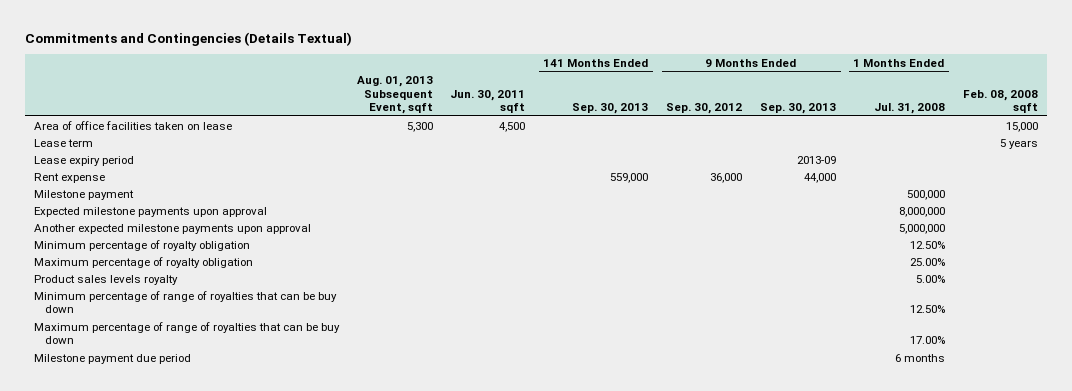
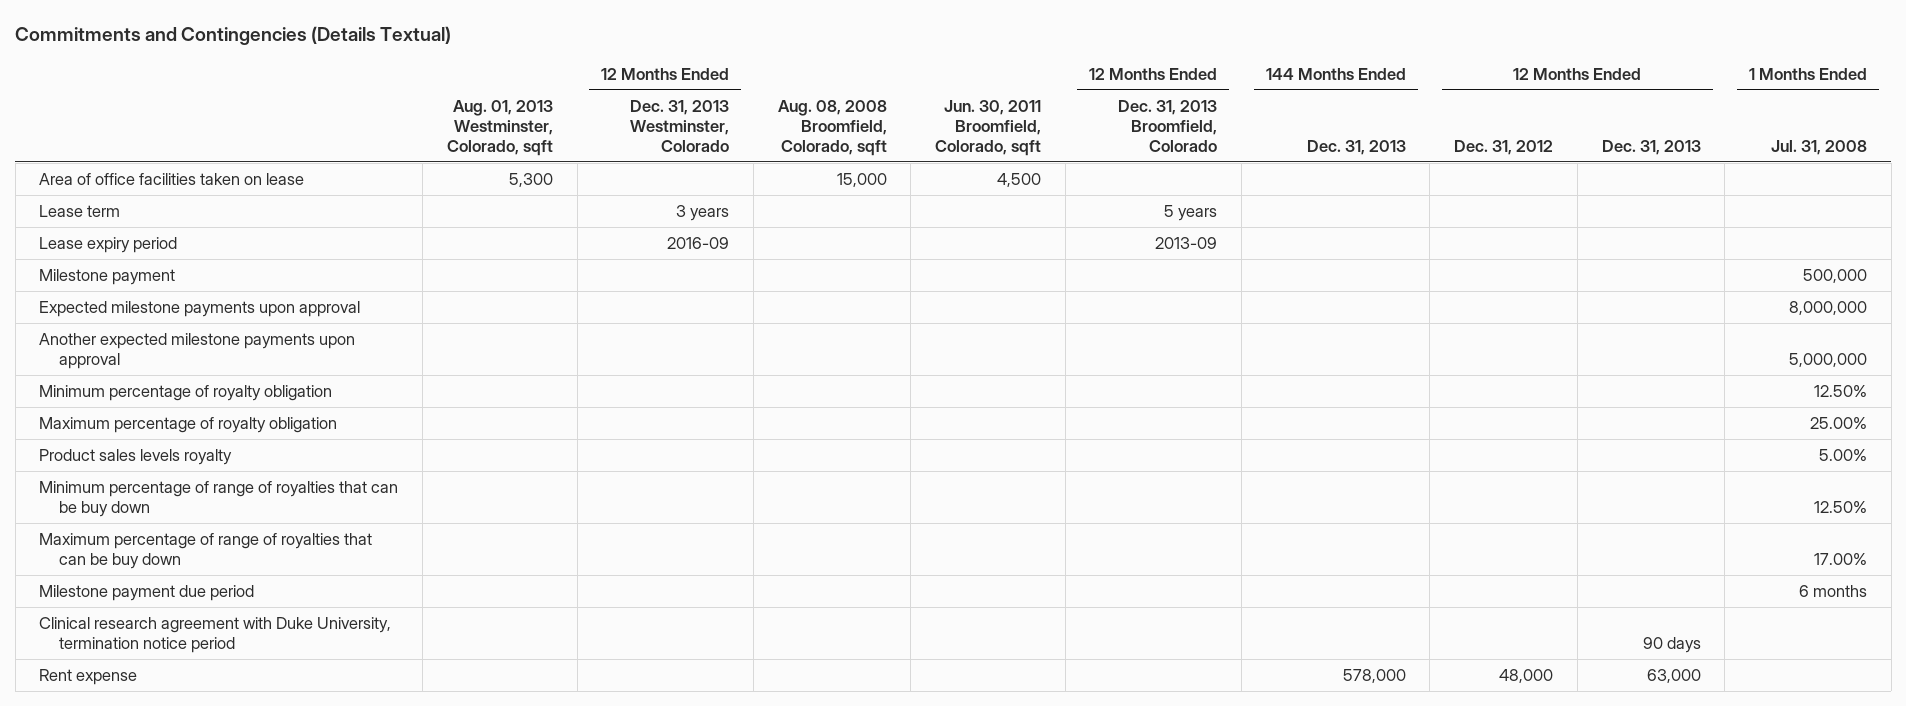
- | Aug. 01, 2013 Subsequent Event, sqft | Jun. 30, 2011 sqft | 141 Months Ended Sep. 30, 2013 | 9 Months Ended Sep. 30, 2012 | 9 Months Ended Sep. 30, 2013 | 1 Months Ended Jul. 31, 2008 | Feb. 08, 2008 sqft
+ | Aug. 01, 2013 Westminster, Colorado, sqft | 12 Months Ended Dec. 31, 2013 Westminster, Colorado | Aug. 08, 2008 Broomfield, Colorado, sqft | Jun. 30, 2011 Broomfield, Colorado, sqft | 12 Months Ended Dec. 31, 2013 Broomfield, Colorado | 144 Months Ended Dec. 31, 2013 | 12 Months Ended Dec. 31, 2012 | 12 Months Ended Dec. 31, 2013 | 1 Months Ended Jul. 31, 2008
+ Clinical research agreement with Duke University, termination notice period | | | | | | | | 90 days |
moved down: Rent expense | | | | | | 578,000 | 48,000 | 63,000 |

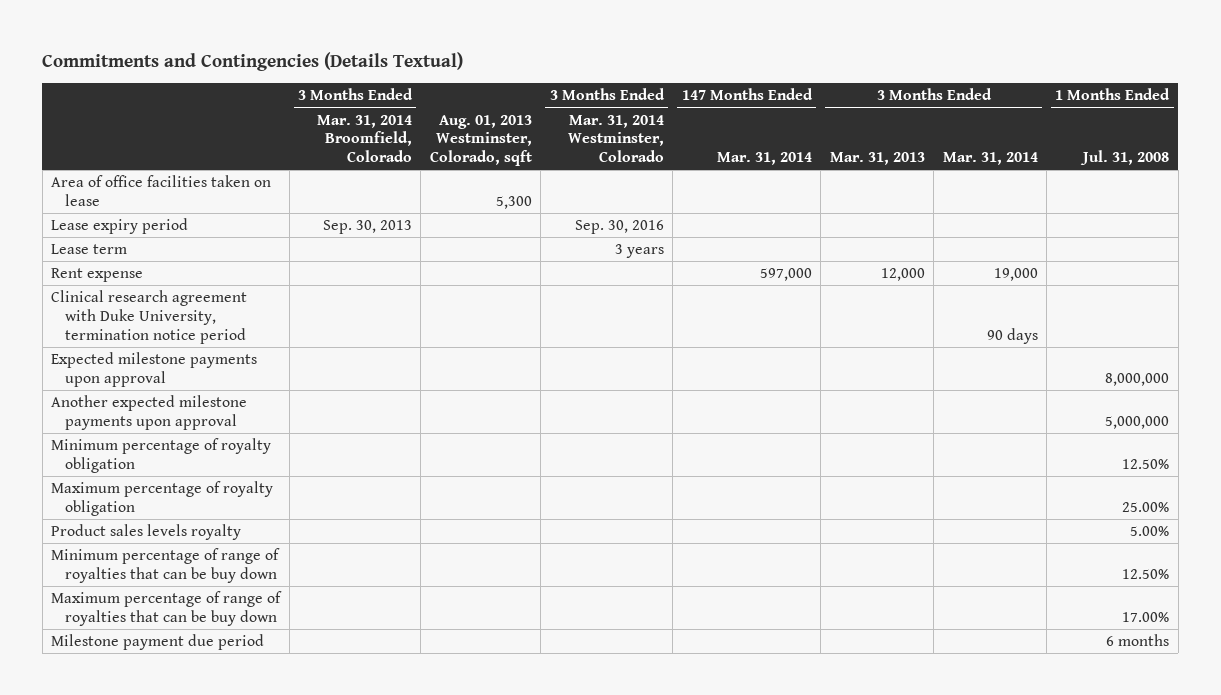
- | Aug. 01, 2013 Westminster, Colorado, sqft | 12 Months Ended Dec. 31, 2013 Westminster, Colorado | Aug. 08, 2008 Broomfield, Colorado, sqft | Jun. 30, 2011 Broomfield, Colorado, sqft | 12 Months Ended Dec. 31, 2013 Broomfield, Colorado | 144 Months Ended Dec. 31, 2013 | 12 Months Ended Dec. 31, 2012 | 12 Months Ended Dec. 31, 2013 | 1 Months Ended Jul. 31, 2008
+ | 3 Months Ended Mar. 31, 2014 Broomfield, Colorado | Aug. 01, 2013 Westminster, Colorado, sqft | 3 Months Ended Mar. 31, 2014 Westminster, Colorado | 147 Months Ended Mar. 31, 2014 | 3 Months Ended Mar. 31, 2013 | 3 Months Ended Mar. 31, 2014 | 1 Months Ended Jul. 31, 2008
- Milestone payment | | | | | | | | | 500,000
moved down: Lease term | | | 3 years | | | |
moved up: Rent expense | | | | 597,000 | 12,000 | 19,000 |
moved up: Clinical research agreement with Duke University, termination notice period | | | | | | 90 days |

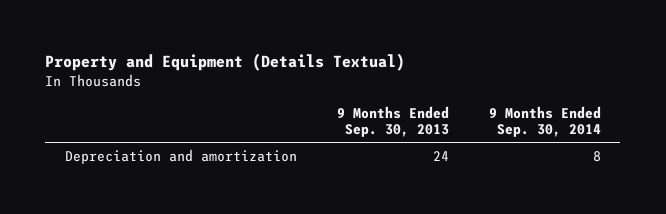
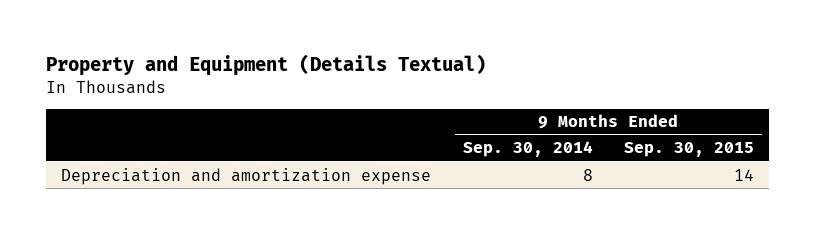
- | 9 Months Ended Sep. 30, 2013 | 9 Months Ended Sep. 30, 2014
+ | 9 Months Ended Sep. 30, 2014 | 9 Months Ended Sep. 30, 2015
- Depreciation and amortization | 24 | 8
+ Depreciation and amortization expense | 8 | 14

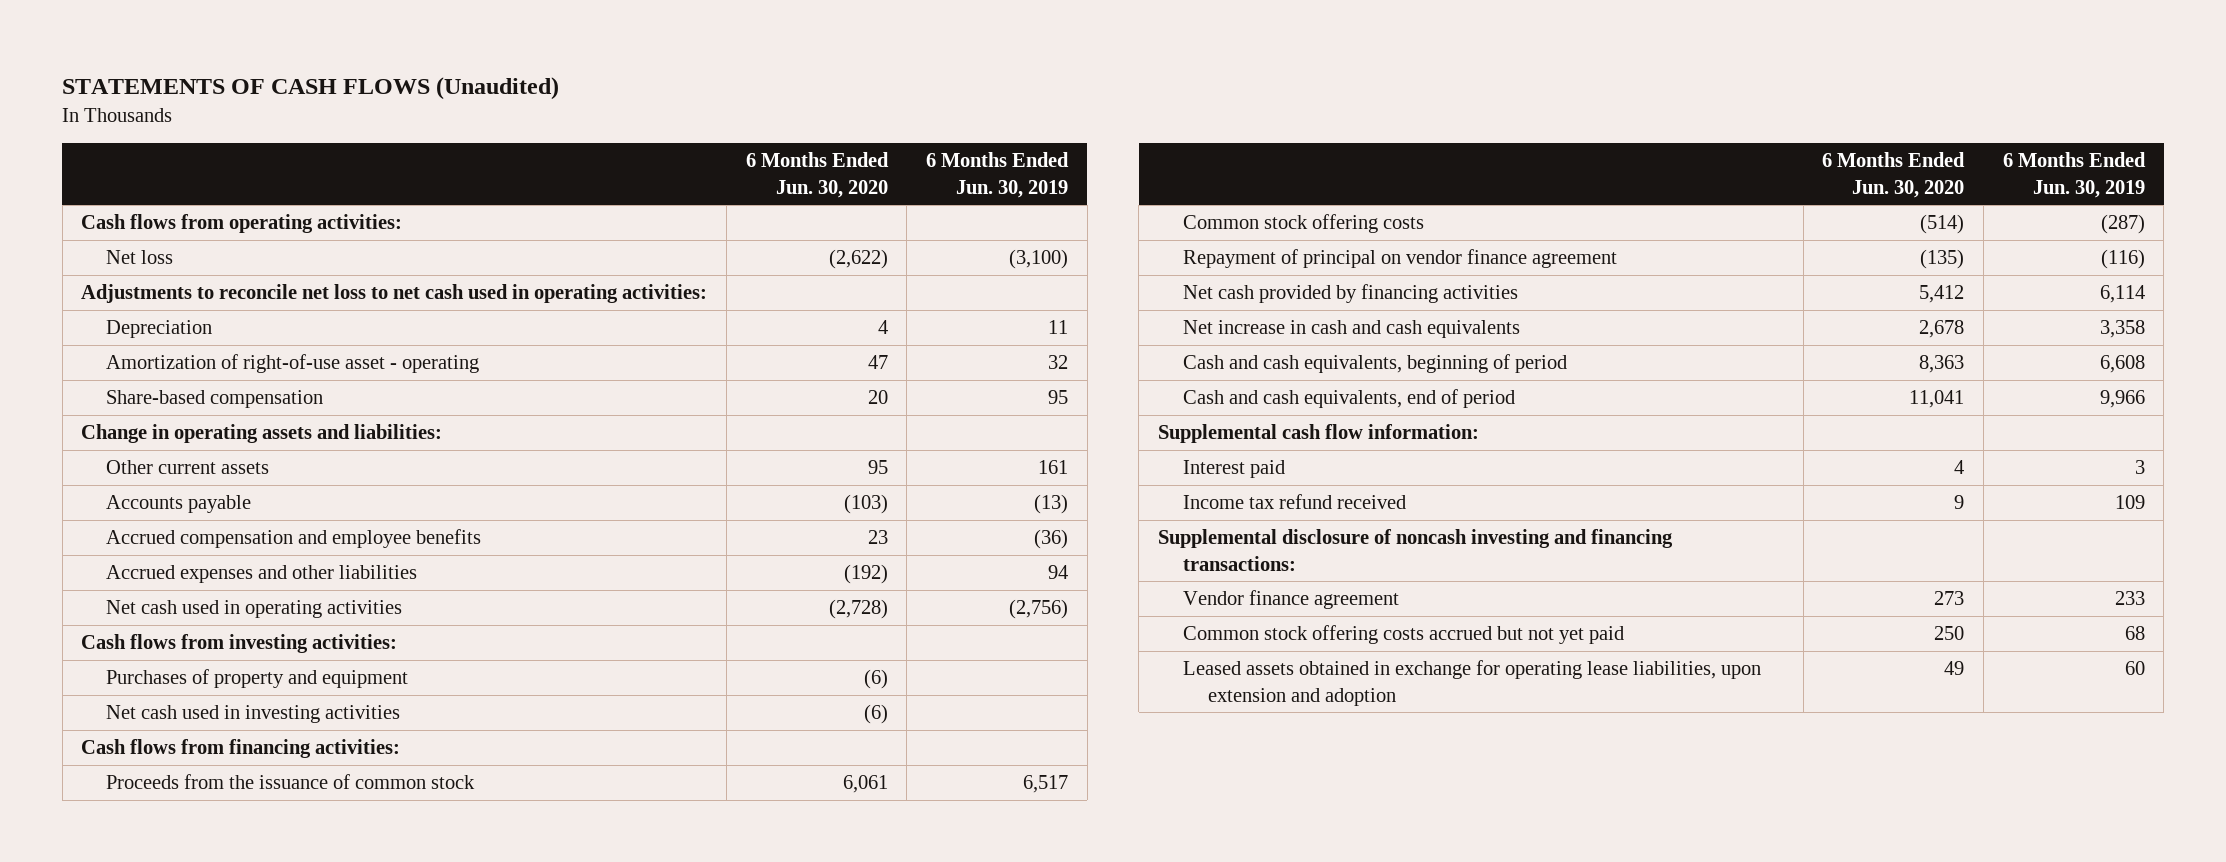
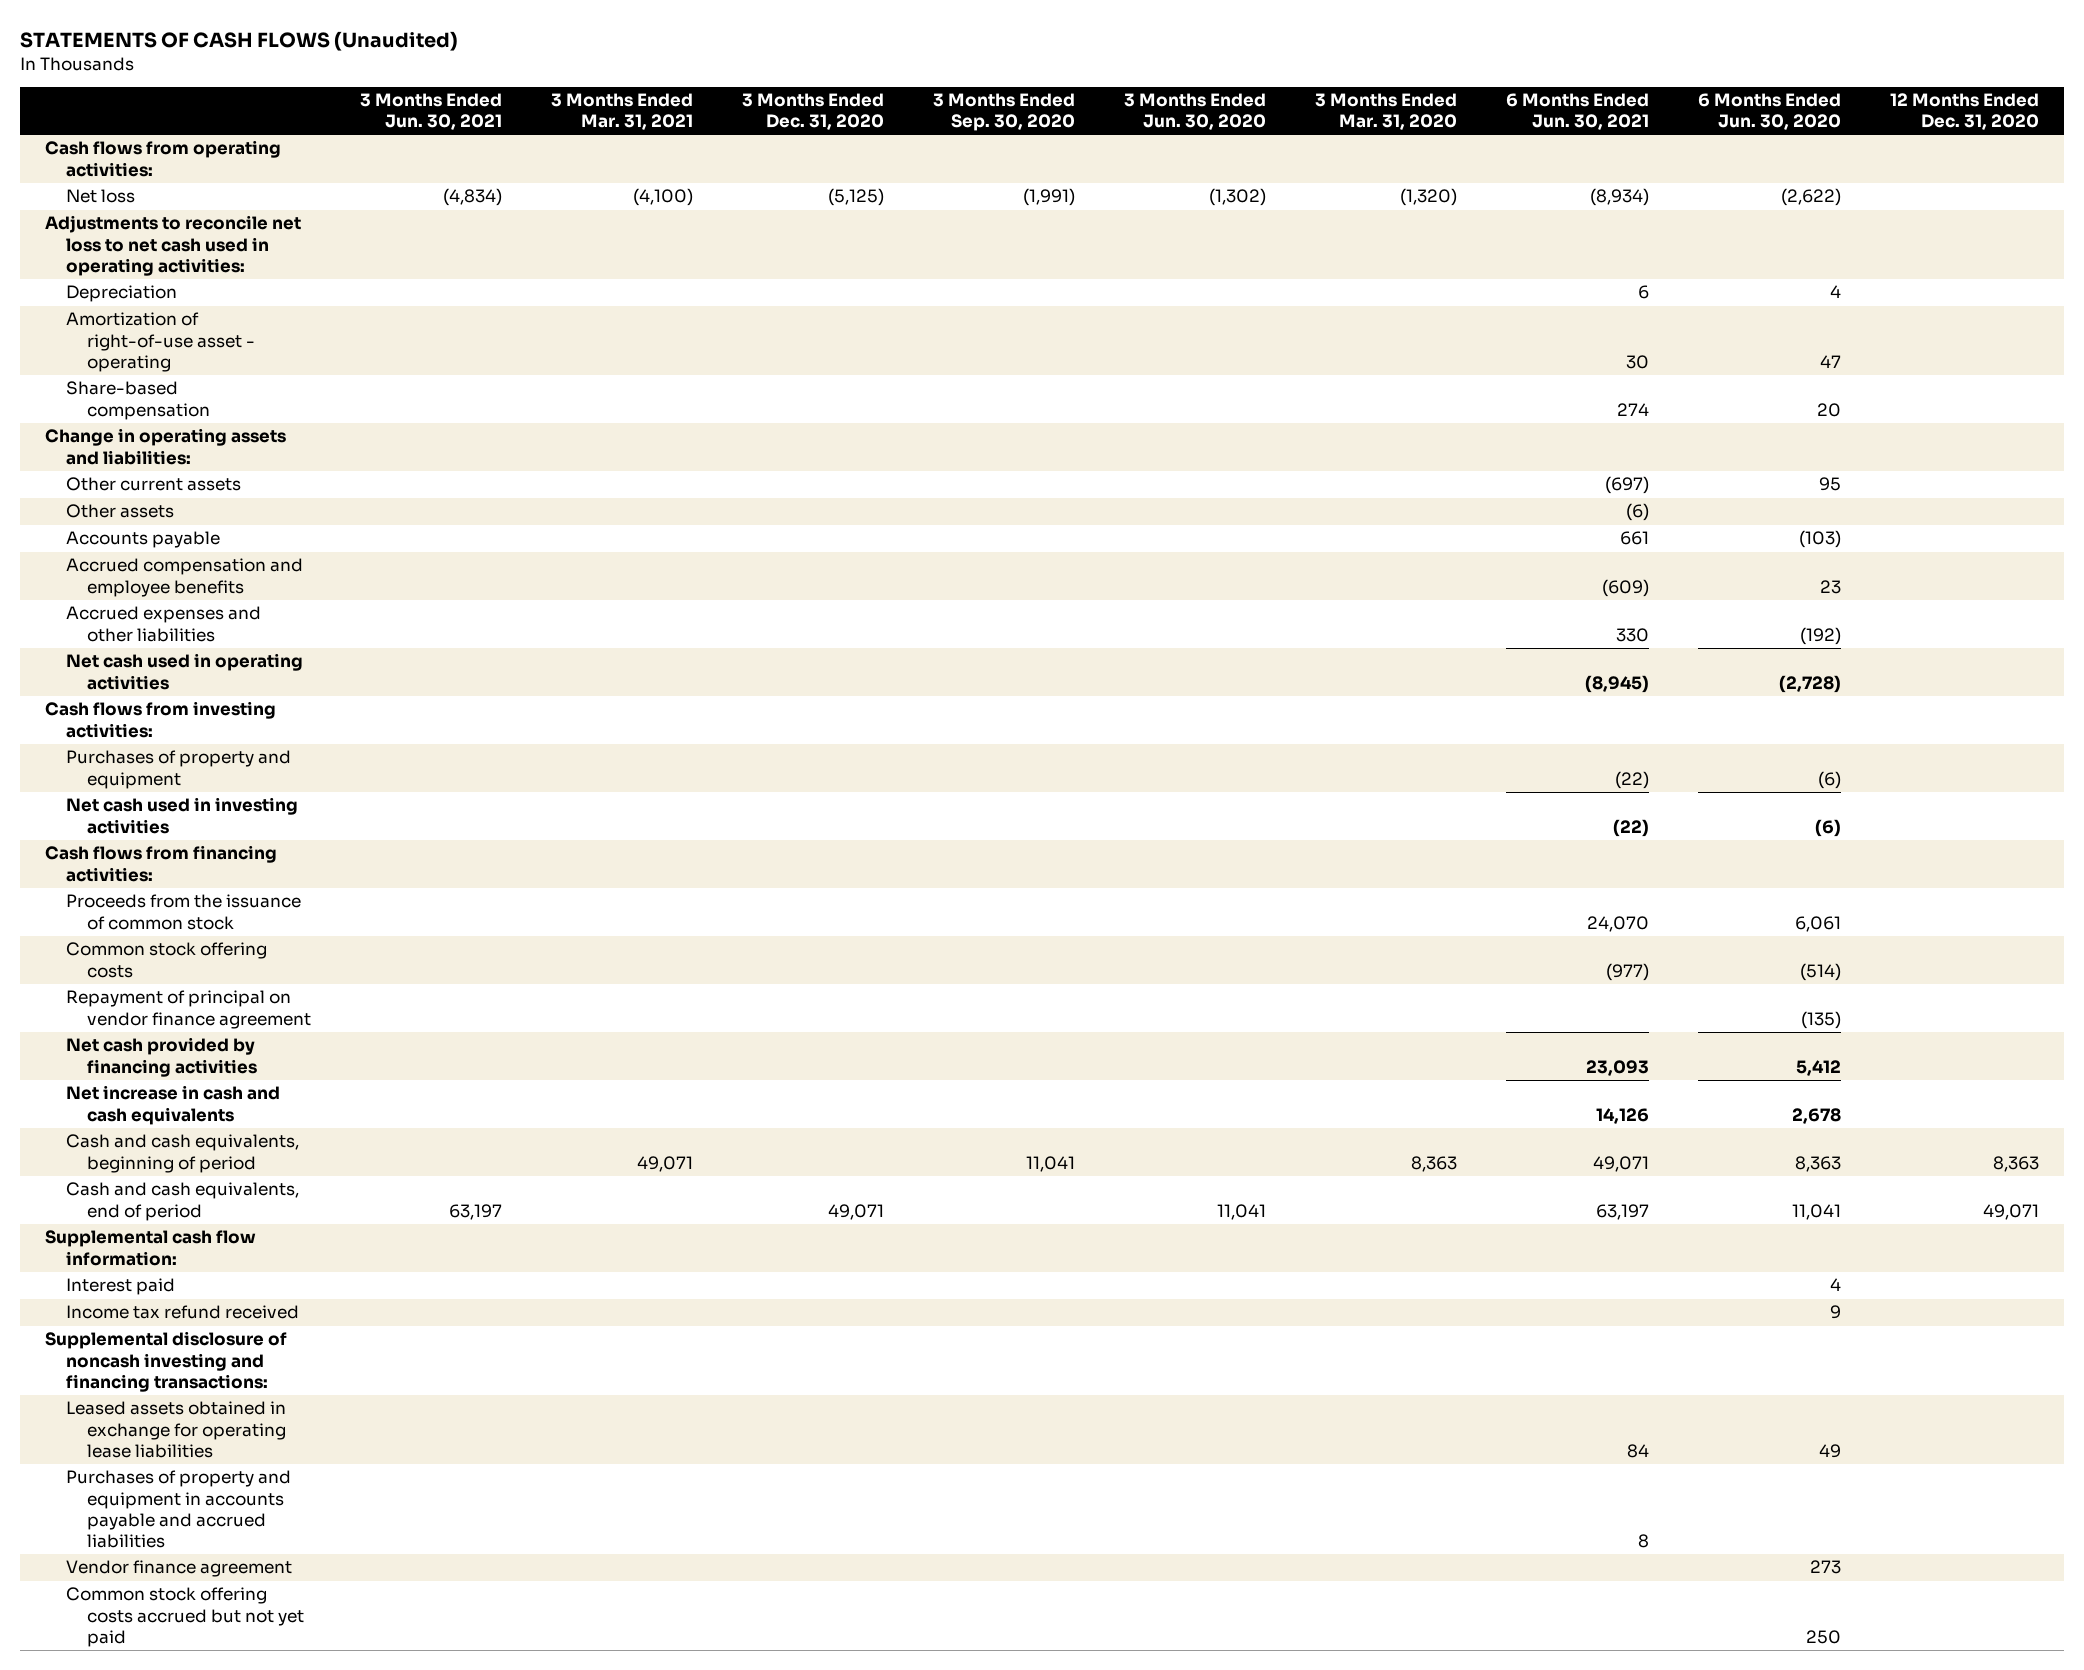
- | 6 Months Ended Jun. 30, 2020 | 6 Months Ended Jun. 30, 2019
+ | 3 Months Ended Jun. 30, 2021 | 3 Months Ended Mar. 31, 2021 | 3 Months Ended Dec. 31, 2020 | 3 Months Ended Sep. 30, 2020 | 3 Months Ended Jun. 30, 2020 | 3 Months Ended Mar. 31, 2020 | 6 Months Ended Jun. 30, 2021 | 6 Months Ended Jun. 30, 2020 | 12 Months Ended Dec. 31, 2020
+ Other assets | | | | | | | (6) | |
+ Leased assets obtained in exchange for operating lease liabilities | | | | | | | 84 | 49 |
+ Purchases of property and equipment in accounts payable and accrued liabilities | | | | | | | 8 | |
- Leased assets obtained in exchange for operating lease liabilities, upon extension and adoption | 49 | 60

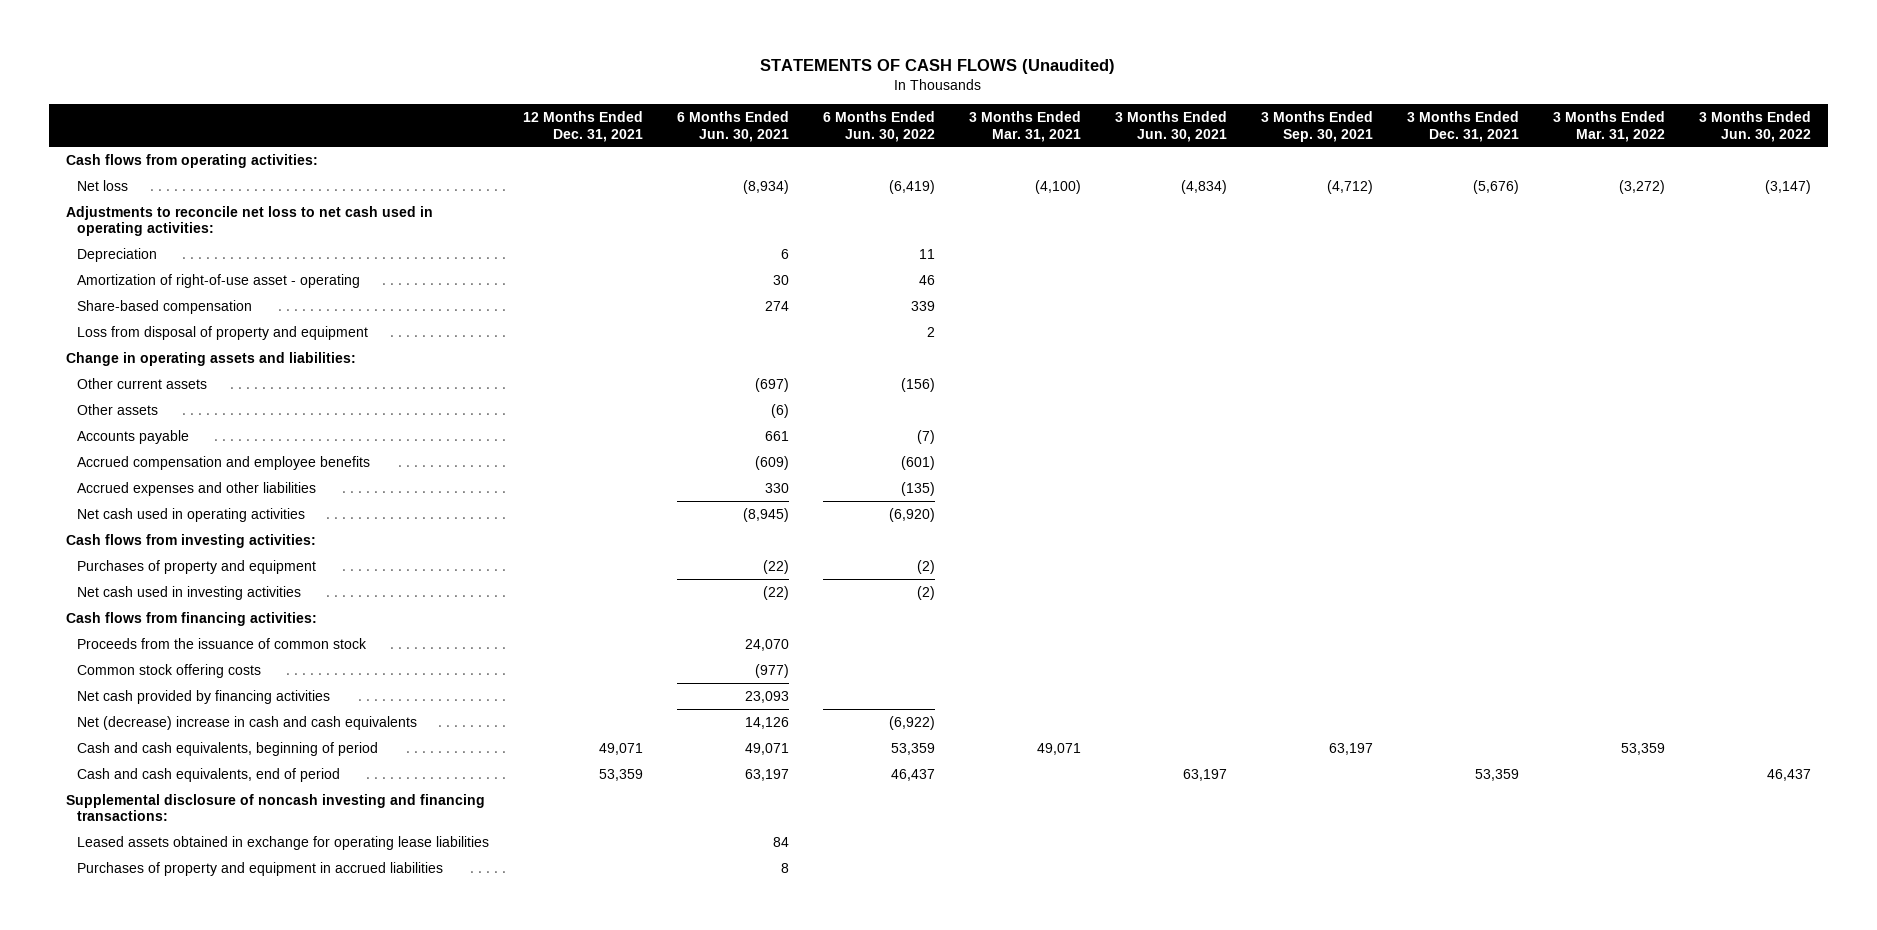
- | 3 Months Ended Jun. 30, 2021 | 3 Months Ended Mar. 31, 2021 | 3 Months Ended Dec. 31, 2020 | 3 Months Ended Sep. 30, 2020 | 3 Months Ended Jun. 30, 2020 | 3 Months Ended Mar. 31, 2020 | 6 Months Ended Jun. 30, 2021 | 6 Months Ended Jun. 30, 2020 | 12 Months Ended Dec. 31, 2020
+ | 12 Months Ended Dec. 31, 2021 | 6 Months Ended Jun. 30, 2021 | 6 Months Ended Jun. 30, 2022 | 3 Months Ended Mar. 31, 2021 | 3 Months Ended Jun. 30, 2021 | 3 Months Ended Sep. 30, 2021 | 3 Months Ended Dec. 31, 2021 | 3 Months Ended Mar. 31, 2022 | 3 Months Ended Jun. 30, 2022
+ Loss from disposal of property and equipment | | | 2 | | | | | |
- Repayment of principal on vendor finance agreement | | | | | | | | (135) |
- Net increase in cash and cash equivalents | | | | | | | 14,126 | 2,678 |
+ Net (decrease) increase in cash and cash equivalents | | 14,126 | (6,922) | | | | | |
- Supplemental cash flow information:
- Interest paid | | | | | | | | 4 |
- Income tax refund received | | | | | | | | 9 |
- Purchases of property and equipment in accounts payable and accrued liabilities | | | | | | | 8 | |
- Vendor finance agreement | | | | | | | | 273 |
- Common stock offering costs accrued but not yet paid | | | | | | | | 250 |
+ Purchases of property and equipment in accrued liabilities | | 8 | | | | | | |

